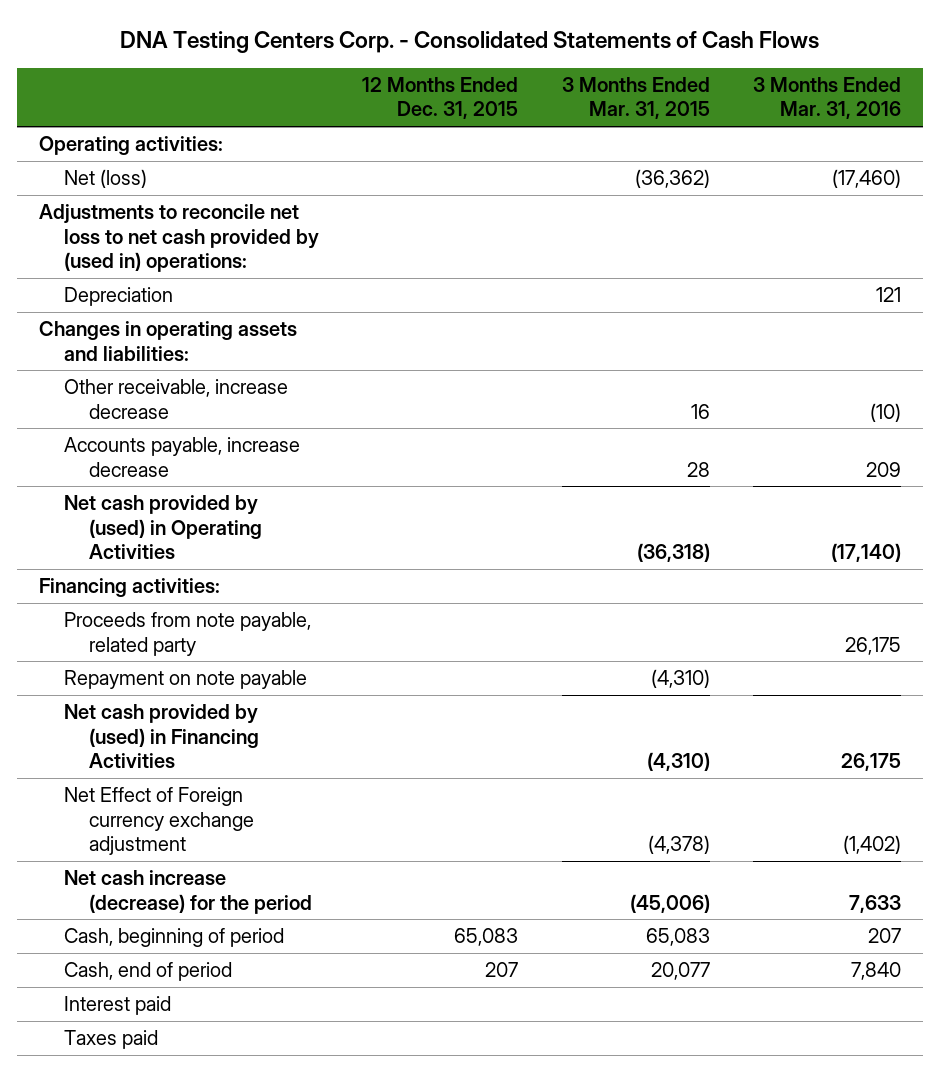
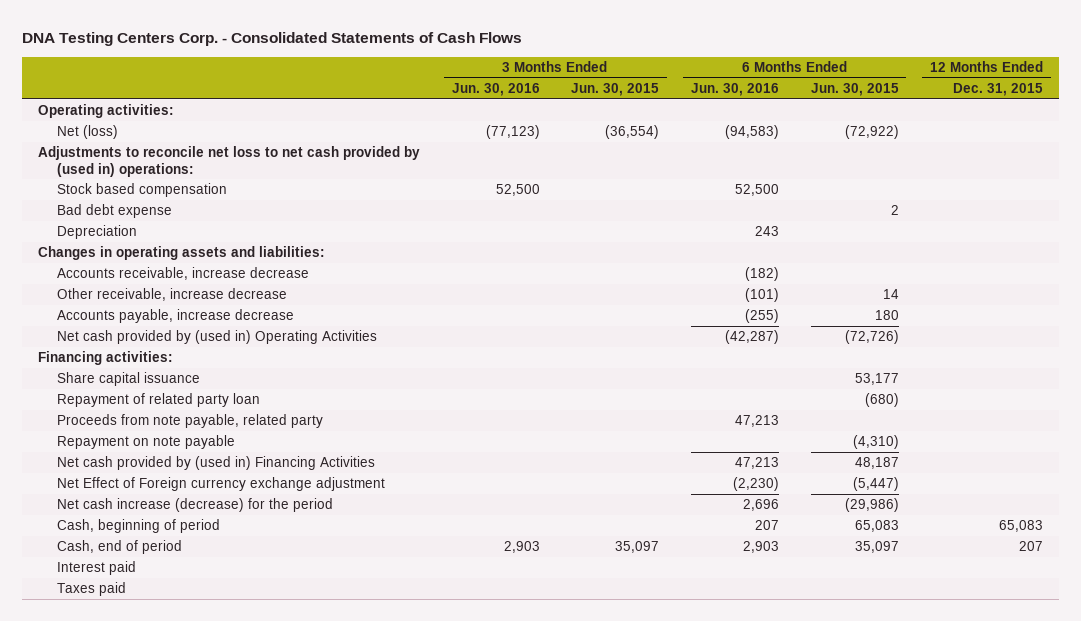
- | 12 Months Ended Dec. 31, 2015 | 3 Months Ended Mar. 31, 2015 | 3 Months Ended Mar. 31, 2016
+ | 3 Months Ended Jun. 30, 2016 | 3 Months Ended Jun. 30, 2015 | 6 Months Ended Jun. 30, 2016 | 6 Months Ended Jun. 30, 2015 | 12 Months Ended Dec. 31, 2015
+ Stock based compensation | 52,500 | | 52,500 | |
+ Bad debt expense | | | | 2 |
+ Accounts receivable, increase decrease | | | (182) | |
- Net cash provided by (used) in Operating Activities | | (36,318) | (17,140)
+ Net cash provided by (used in) Operating Activities | | | (42,287) | (72,726) |
+ Share capital issuance | | | | 53,177 |
+ Repayment of related party loan | | | | (680) |
- Net cash provided by (used) in Financing Activities | | (4,310) | 26,175
+ Net cash provided by (used in) Financing Activities | | | 47,213 | 48,187 |

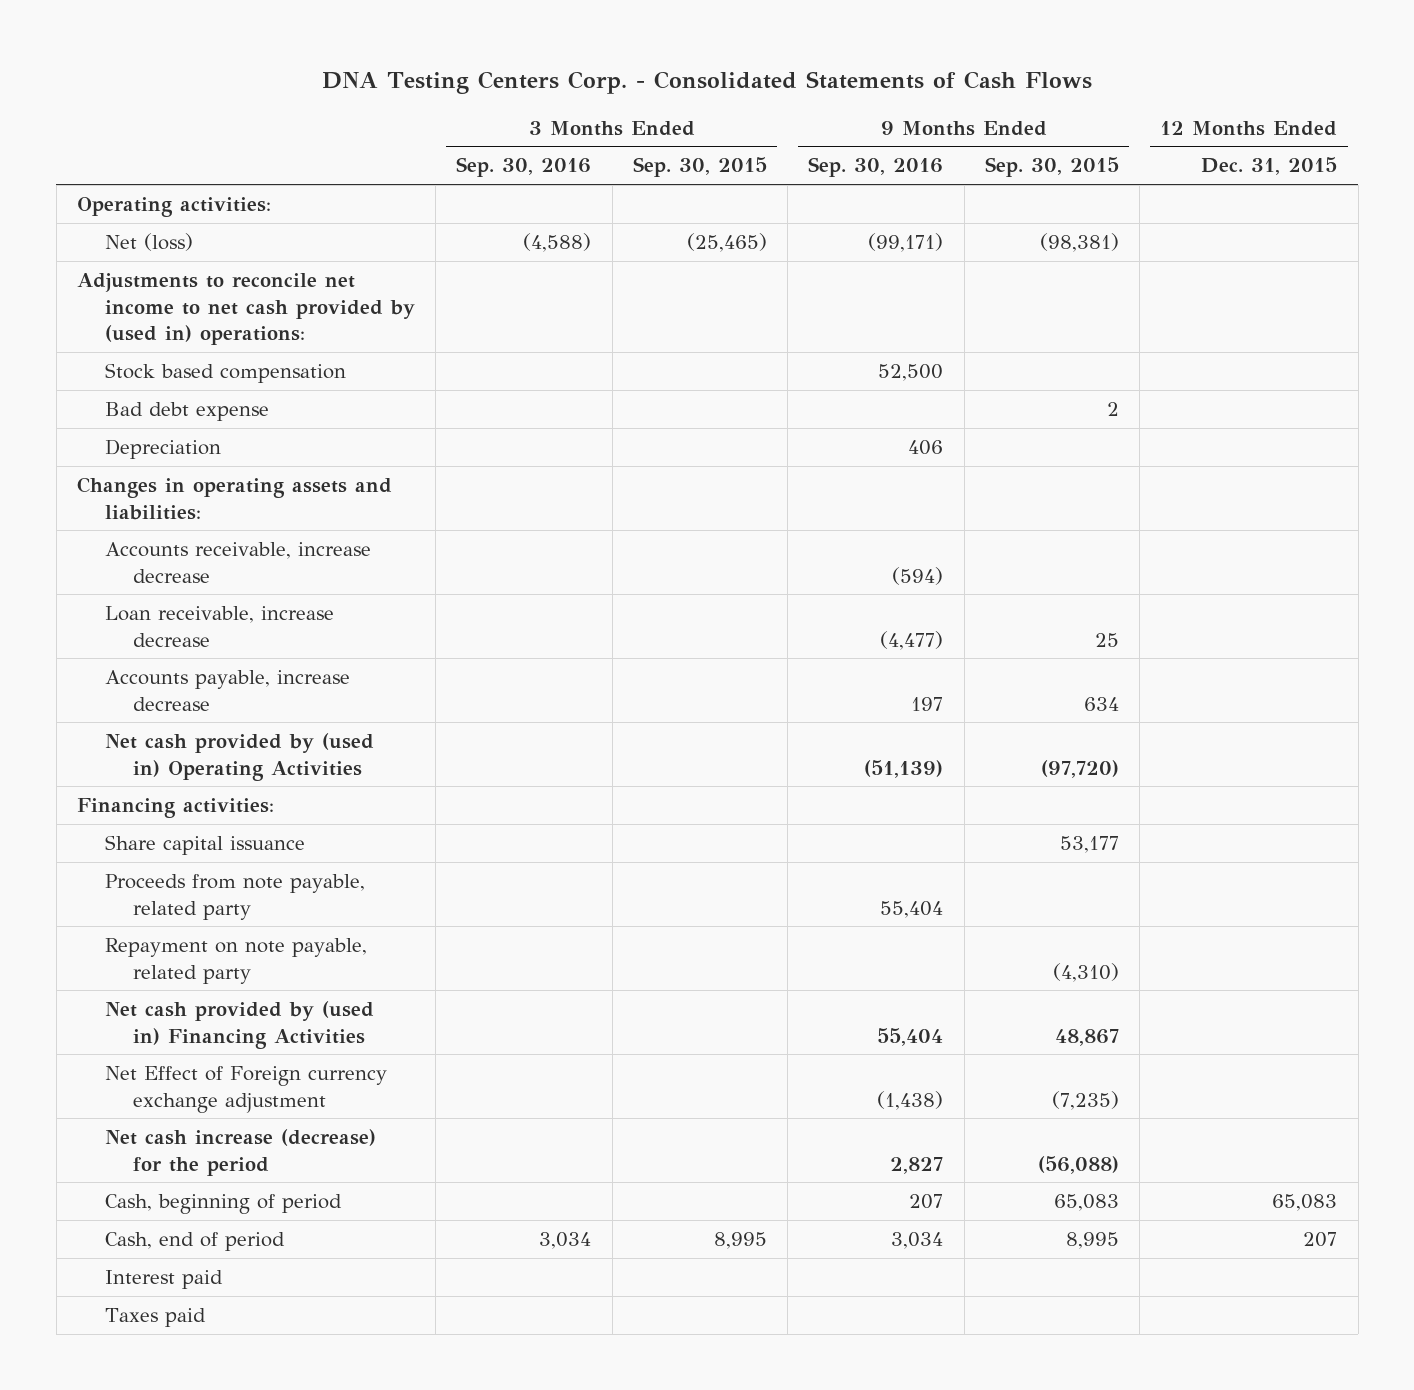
- | 3 Months Ended Jun. 30, 2016 | 3 Months Ended Jun. 30, 2015 | 6 Months Ended Jun. 30, 2016 | 6 Months Ended Jun. 30, 2015 | 12 Months Ended Dec. 31, 2015
+ | 3 Months Ended Sep. 30, 2016 | 3 Months Ended Sep. 30, 2015 | 9 Months Ended Sep. 30, 2016 | 9 Months Ended Sep. 30, 2015 | 12 Months Ended Dec. 31, 2015
- Adjustments to reconcile net loss to net cash provided by (used in) operations:
+ Adjustments to reconcile net income to net cash provided by (used in) operations:
- Other receivable, increase decrease | | | (101) | 14 |
+ Loan receivable, increase decrease | | | (4,477) | 25 |
- Repayment of related party loan | | | | (680) |
- Repayment on note payable | | | | (4,310) |
+ Repayment on note payable, related party | | | | (4,310) |

